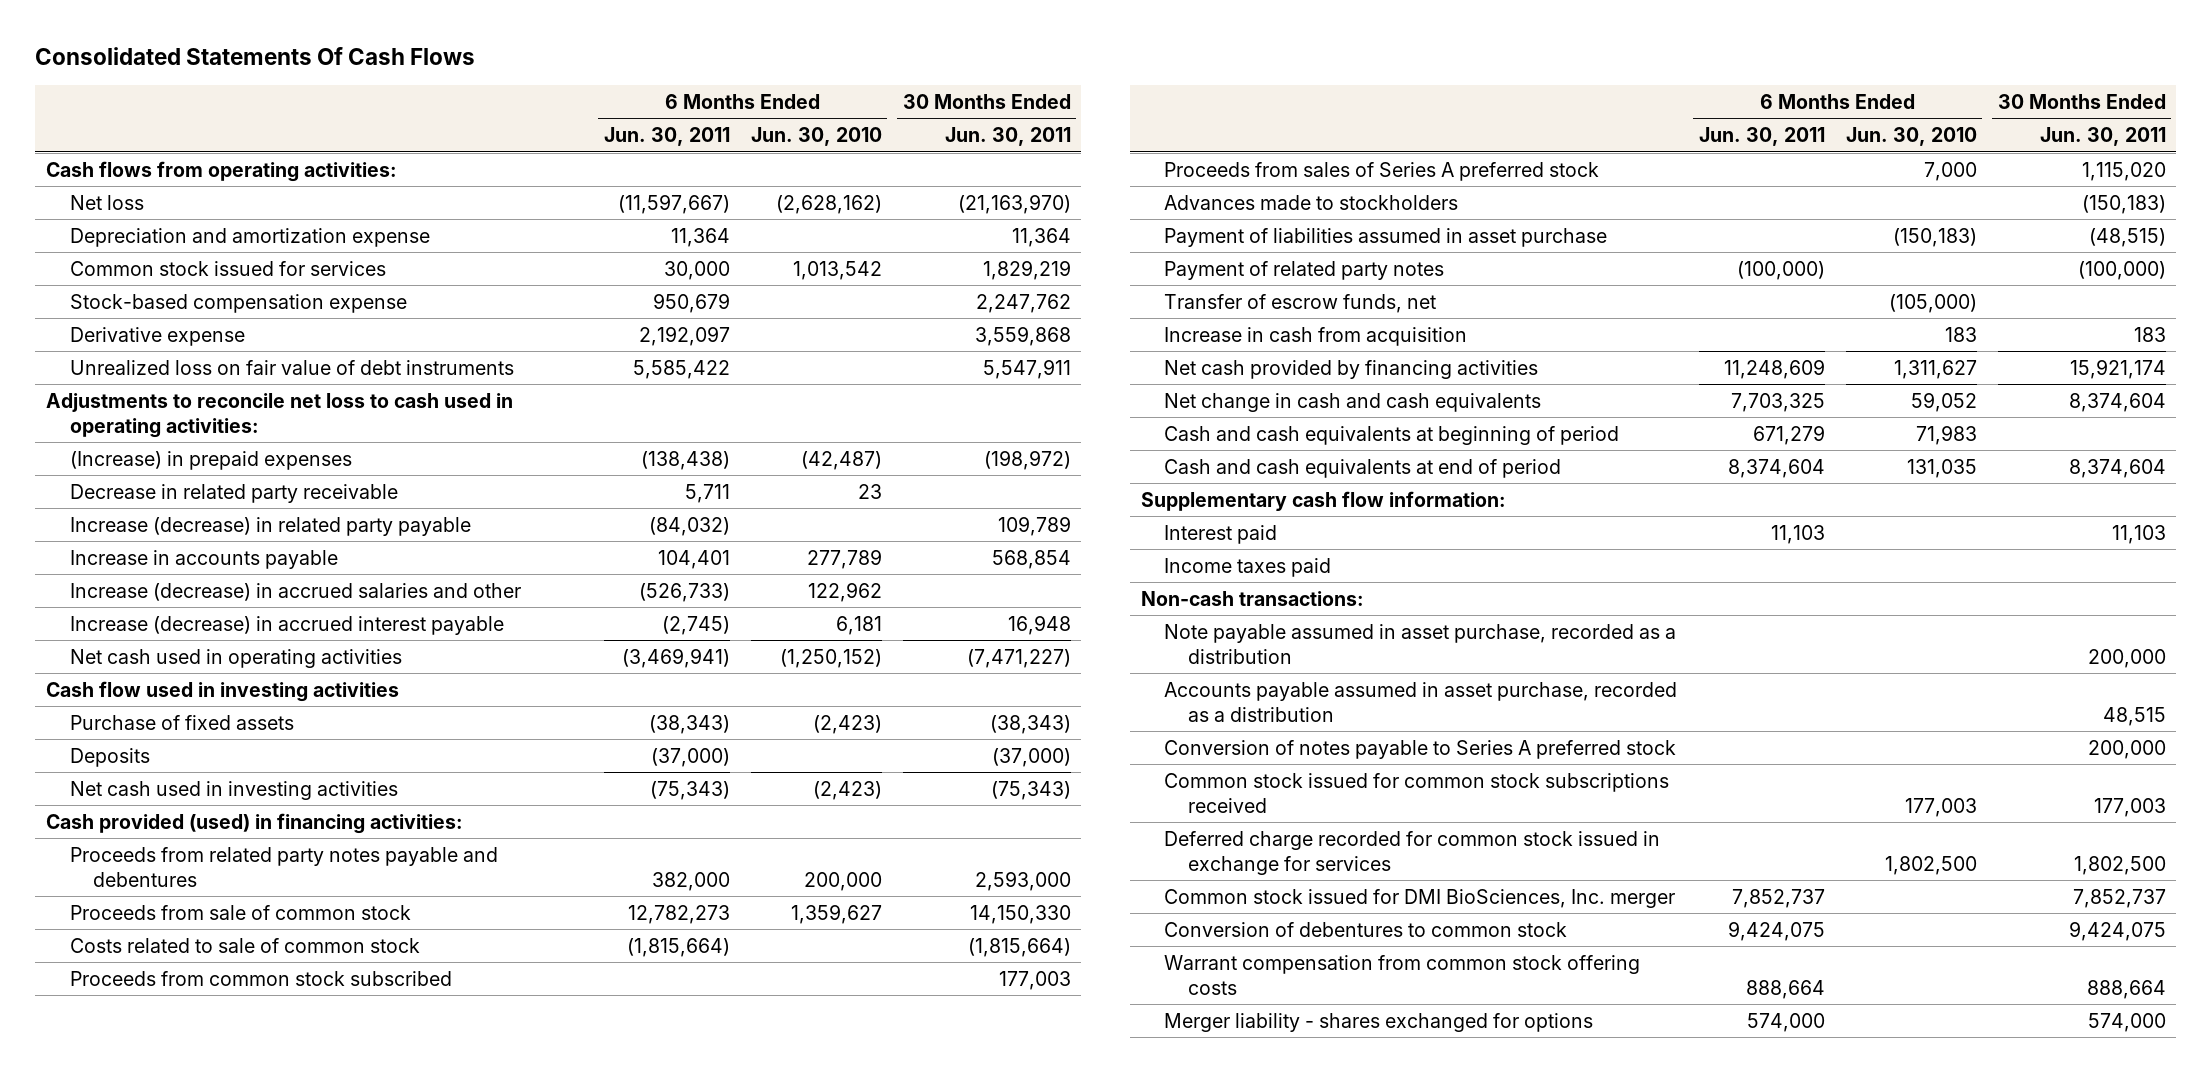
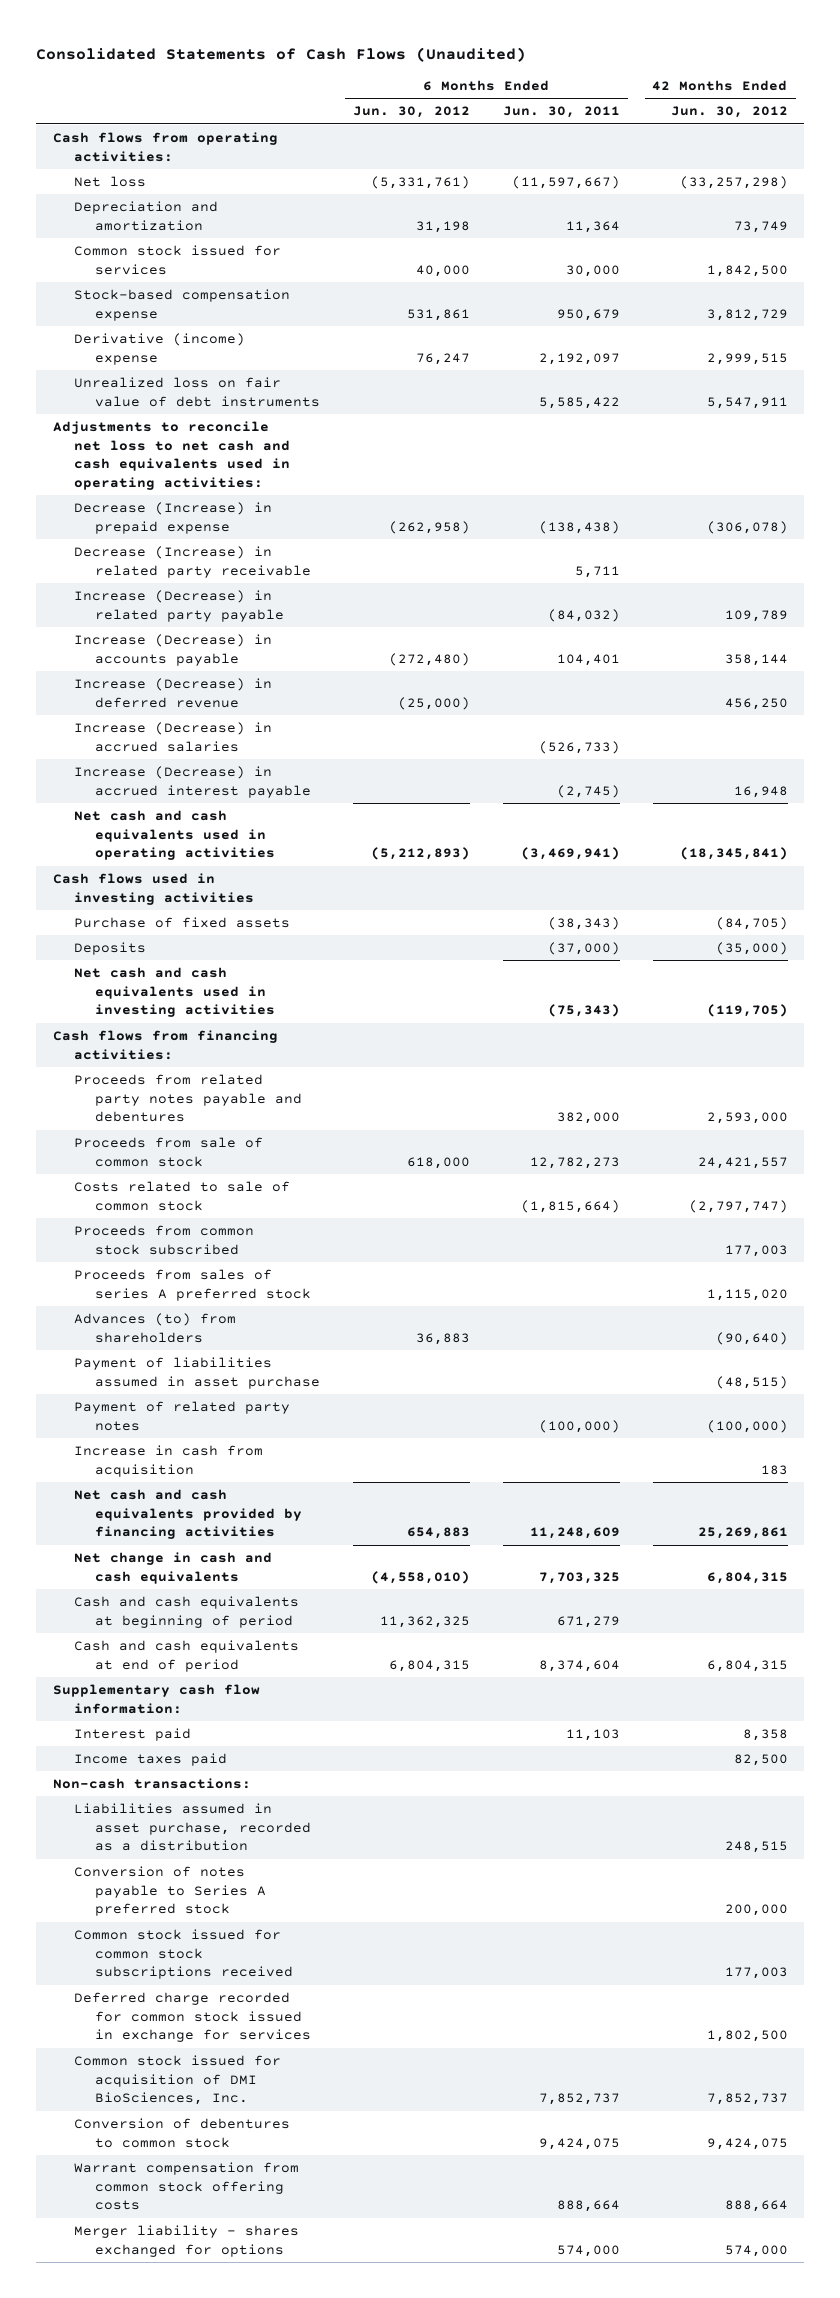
- Consolidated Statements Of Cash Flows
+ Consolidated Statements of Cash Flows (Unaudited)
- | 6 Months Ended Jun. 30, 2011 | 6 Months Ended Jun. 30, 2010 | 30 Months Ended Jun. 30, 2011
+ | 6 Months Ended Jun. 30, 2012 | 6 Months Ended Jun. 30, 2011 | 42 Months Ended Jun. 30, 2012
- Depreciation and amortization expense | 11,364 | | 11,364
+ Depreciation and amortization | 31,198 | 11,364 | 73,749
- Derivative expense | 2,192,097 | | 3,559,868
+ Derivative (income) expense | 76,247 | 2,192,097 | 2,999,515
- Adjustments to reconcile net loss to cash used in operating activities:
- (Increase) in prepaid expenses | (138,438) | (42,487) | (198,972)
- Decrease in related party receivable | 5,711 | 23 |
- Increase (decrease) in related party payable | (84,032) | | 109,789
- Increase in accounts payable | 104,401 | 277,789 | 568,854
- Increase (decrease) in accrued salaries and other | (526,733) | 122,962 |
- Increase (decrease) in accrued interest payable | (2,745) | 6,181 | 16,948
- Net cash used in operating activities | (3,469,941) | (1,250,152) | (7,471,227)
- Cash flow used in investing activities
+ Adjustments to reconcile net loss to net cash and cash equivalents used in operating activities:
+ Decrease (Increase) in prepaid expense | (262,958) | (138,438) | (306,078)
+ Decrease (Increase) in related party receivable | | 5,711 |
+ Increase (Decrease) in related party payable | | (84,032) | 109,789
+ Increase (Decrease) in accounts payable | (272,480) | 104,401 | 358,144
+ Increase (Decrease) in deferred revenue | (25,000) | | 456,250
+ Increase (Decrease) in accrued salaries | | (526,733) |
+ Increase (Decrease) in accrued interest payable | | (2,745) | 16,948
+ Net cash and cash equivalents used in operating activities | (5,212,893) | (3,469,941) | (18,345,841)
+ Cash flows used in investing activities
- Net cash used in investing activities | (75,343) | (2,423) | (75,343)
- Cash provided (used) in financing activities:
+ Net cash and cash equivalents used in investing activities | | (75,343) | (119,705)
+ Cash flows from financing activities:
- Proceeds from sales of Series A preferred stock | | 7,000 | 1,115,020
- Advances made to stockholders | | | (150,183)
+ Proceeds from sales of series A preferred stock | | | 1,115,020
+ Advances (to) from shareholders | 36,883 | | (90,640)
- Transfer of escrow funds, net | | (105,000) |
- Net cash provided by financing activities | 11,248,609 | 1,311,627 | 15,921,174
+ Net cash and cash equivalents provided by financing activities | 654,883 | 11,248,609 | 25,269,861
- Note payable assumed in asset purchase, recorded as a distribution | | | 200,000
- Accounts payable assumed in asset purchase, recorded as a distribution | | | 48,515
+ Liabilities assumed in asset purchase, recorded as a distribution | | | 248,515
- Common stock issued for DMI BioSciences, Inc. merger | 7,852,737 | | 7,852,737
+ Common stock issued for acquisition of DMI BioSciences, Inc. | | 7,852,737 | 7,852,737

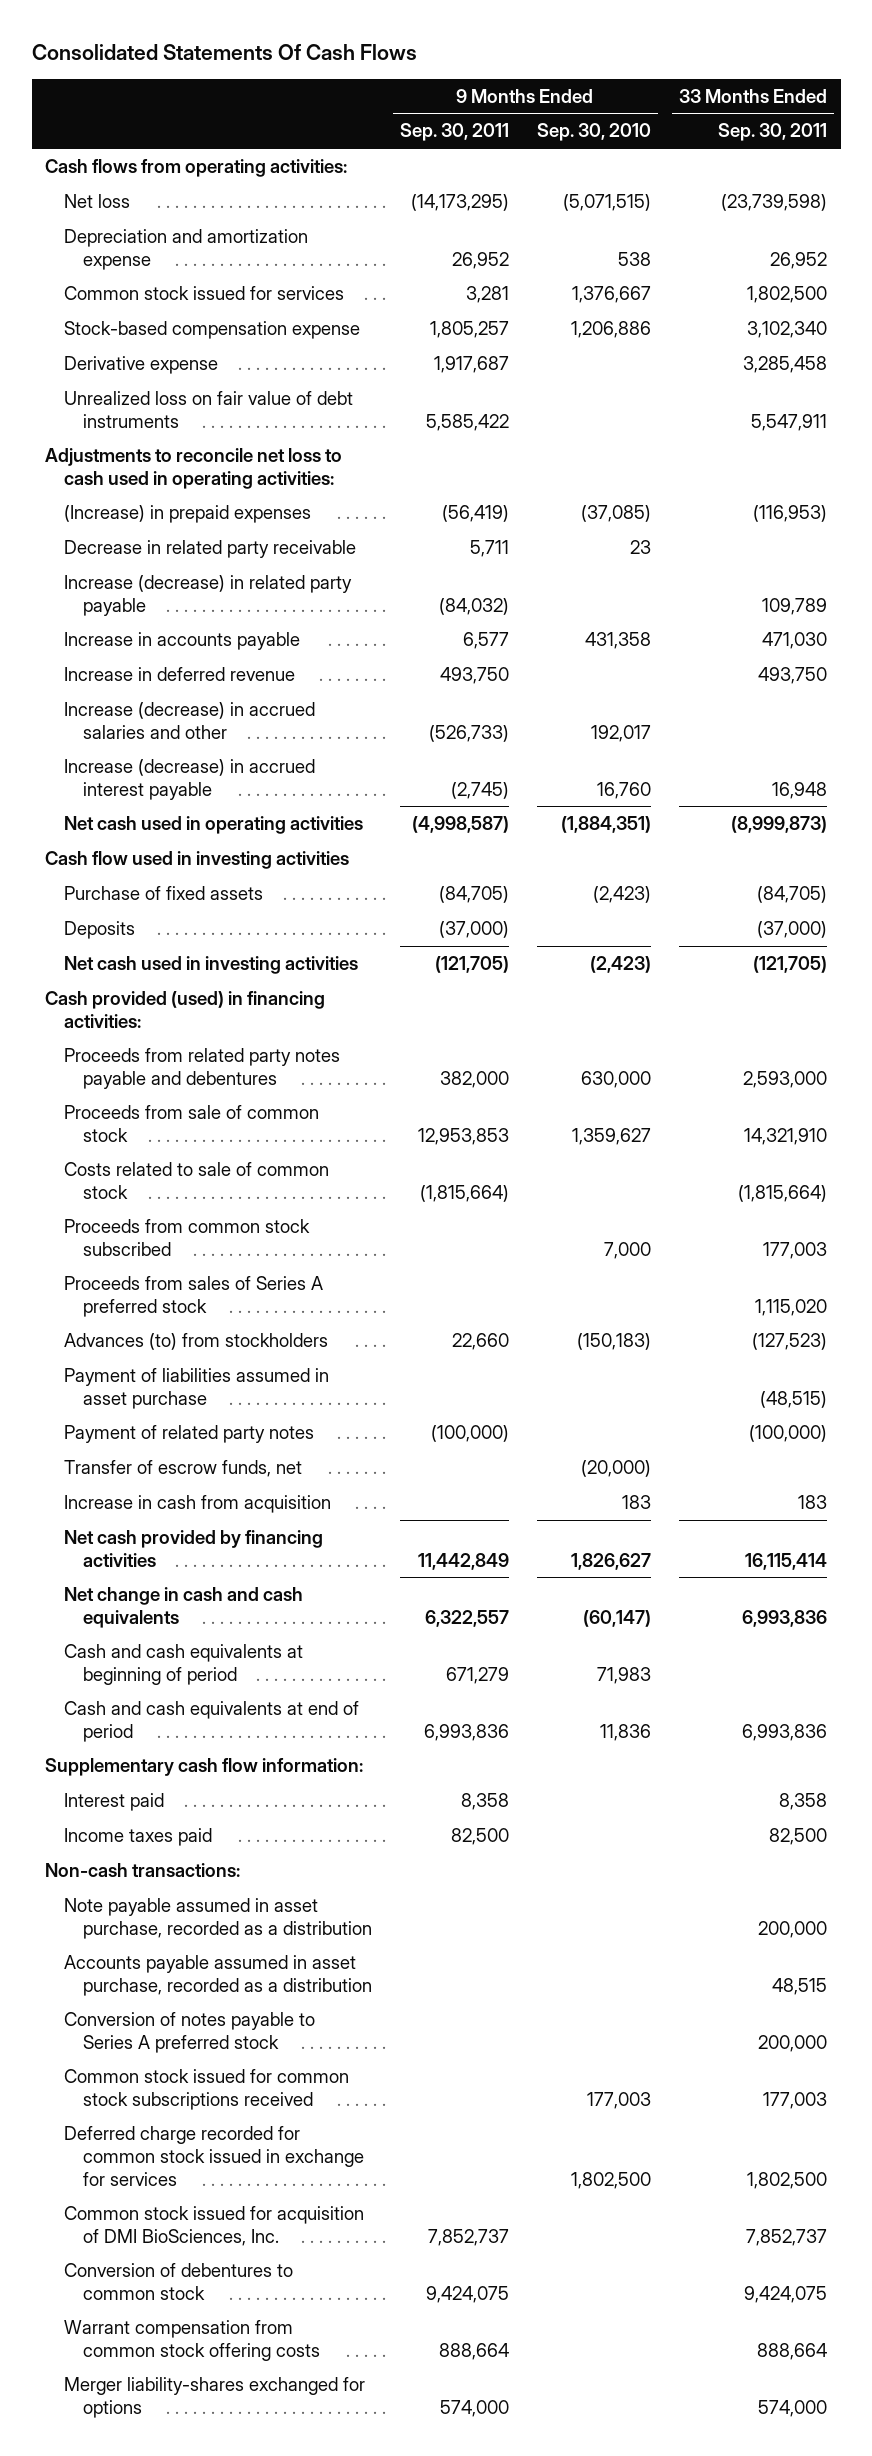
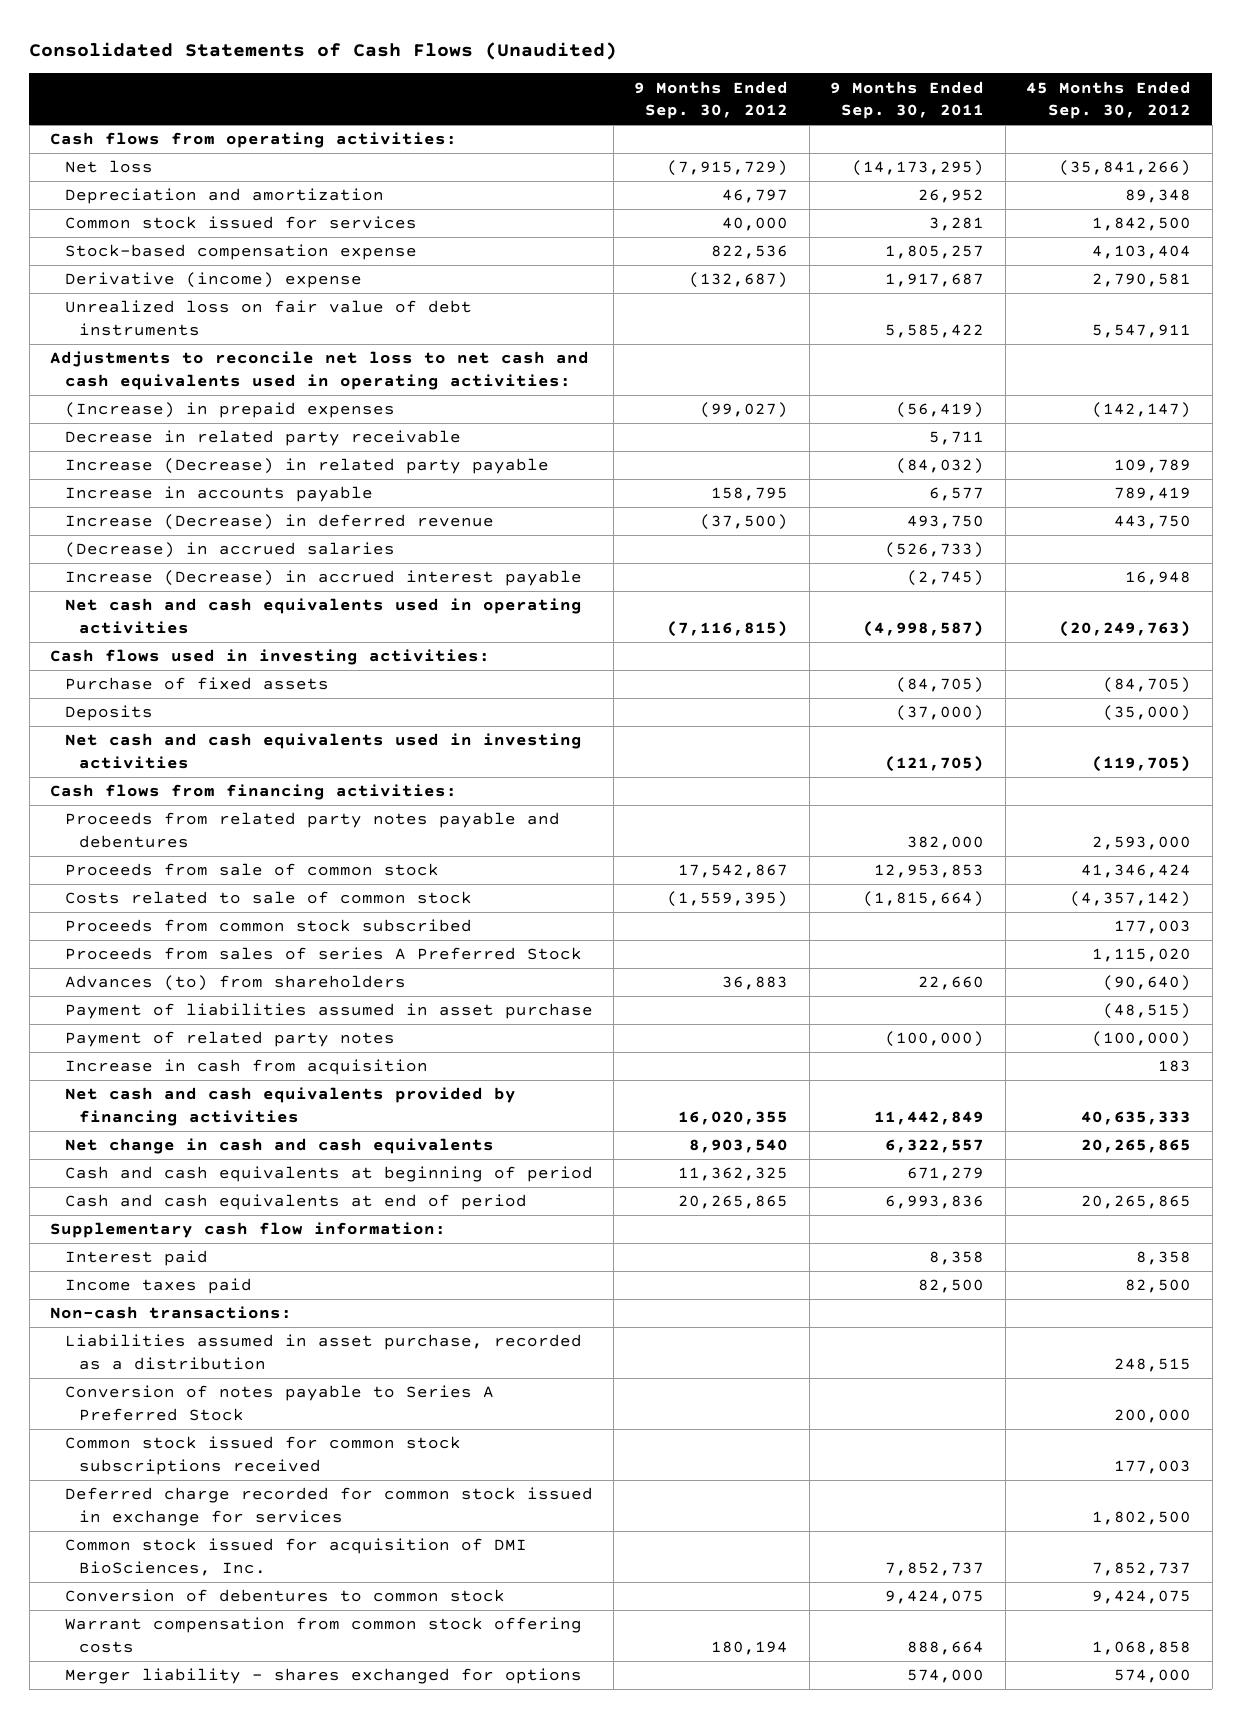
- Consolidated Statements Of Cash Flows
+ Consolidated Statements of Cash Flows (Unaudited)
- | 9 Months Ended Sep. 30, 2011 | 9 Months Ended Sep. 30, 2010 | 33 Months Ended Sep. 30, 2011
+ | 9 Months Ended Sep. 30, 2012 | 9 Months Ended Sep. 30, 2011 | 45 Months Ended Sep. 30, 2012
- Depreciation and amortization expense | 26,952 | 538 | 26,952
+ Depreciation and amortization | 46,797 | 26,952 | 89,348
- Derivative expense | 1,917,687 | | 3,285,458
+ Derivative (income) expense | (132,687) | 1,917,687 | 2,790,581
- Adjustments to reconcile net loss to cash used in operating activities:
+ Adjustments to reconcile net loss to net cash and cash equivalents used in operating activities:
- Increase (decrease) in related party payable | (84,032) | | 109,789
+ Increase (Decrease) in related party payable | | (84,032) | 109,789
- Increase in deferred revenue | 493,750 | | 493,750
- Increase (decrease) in accrued salaries and other | (526,733) | 192,017 |
- Increase (decrease) in accrued interest payable | (2,745) | 16,760 | 16,948
- Net cash used in operating activities | (4,998,587) | (1,884,351) | (8,999,873)
- Cash flow used in investing activities
+ Increase (Decrease) in deferred revenue | (37,500) | 493,750 | 443,750
+ (Decrease) in accrued salaries | | (526,733) |
+ Increase (Decrease) in accrued interest payable | | (2,745) | 16,948
+ Net cash and cash equivalents used in operating activities | (7,116,815) | (4,998,587) | (20,249,763)
+ Cash flows used in investing activities:
- Net cash used in investing activities | (121,705) | (2,423) | (121,705)
- Cash provided (used) in financing activities:
+ Net cash and cash equivalents used in investing activities | | (121,705) | (119,705)
+ Cash flows from financing activities:
- Proceeds from sales of Series A preferred stock | | | 1,115,020
- Advances (to) from stockholders | 22,660 | (150,183) | (127,523)
+ Proceeds from sales of series A Preferred Stock | | | 1,115,020
+ Advances (to) from shareholders | 36,883 | 22,660 | (90,640)
- Transfer of escrow funds, net | | (20,000) |
- Net cash provided by financing activities | 11,442,849 | 1,826,627 | 16,115,414
+ Net cash and cash equivalents provided by financing activities | 16,020,355 | 11,442,849 | 40,635,333
- Note payable assumed in asset purchase, recorded as a distribution | | | 200,000
- Accounts payable assumed in asset purchase, recorded as a distribution | | | 48,515
- Conversion of notes payable to Series A preferred stock | | | 200,000
+ Liabilities assumed in asset purchase, recorded as a distribution | | | 248,515
+ Conversion of notes payable to Series A Preferred Stock | | | 200,000
- Merger liability-shares exchanged for options | 574,000 | | 574,000
+ Merger liability - shares exchanged for options | | 574,000 | 574,000

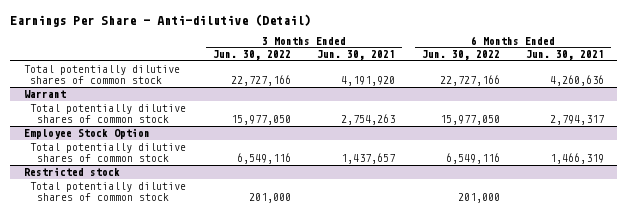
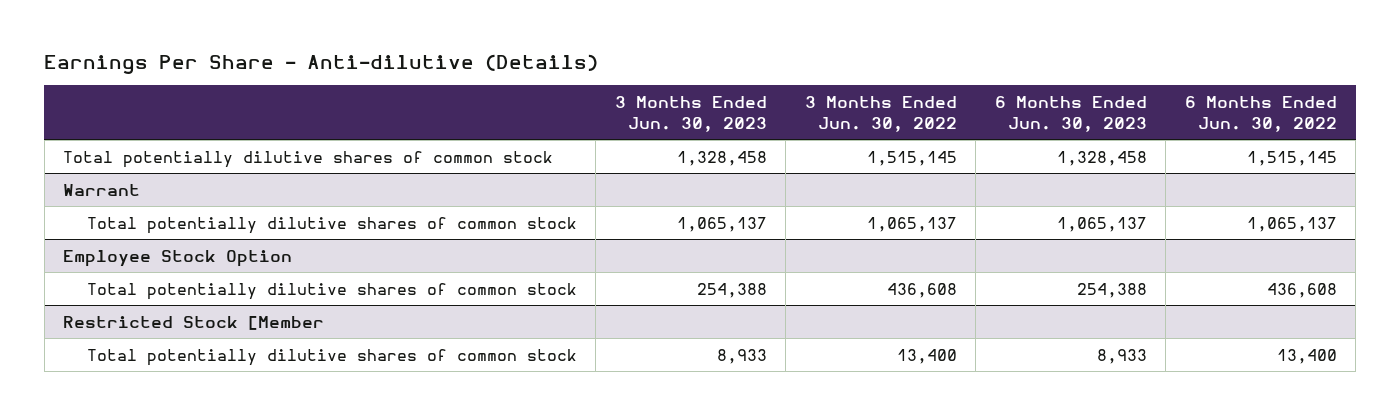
- Earnings Per Share - Anti-dilutive (Detail)
+ Earnings Per Share - Anti-dilutive (Details)
- | 3 Months Ended Jun. 30, 2022 | 3 Months Ended Jun. 30, 2021 | 6 Months Ended Jun. 30, 2022 | 6 Months Ended Jun. 30, 2021
+ | 3 Months Ended Jun. 30, 2023 | 3 Months Ended Jun. 30, 2022 | 6 Months Ended Jun. 30, 2023 | 6 Months Ended Jun. 30, 2022
- Total potentially dilutive shares of common stock | 22,727,166 | 4,191,920 | 22,727,166 | 4,260,636
+ Total potentially dilutive shares of common stock | 1,328,458 | 1,515,145 | 1,328,458 | 1,515,145
@ Warrant
- Total potentially dilutive shares of common stock | 15,977,050 | 2,754,263 | 15,977,050 | 2,794,317
+ Total potentially dilutive shares of common stock | 1,065,137 | 1,065,137 | 1,065,137 | 1,065,137
@ Employee Stock Option
- Total potentially dilutive shares of common stock | 6,549,116 | 1,437,657 | 6,549,116 | 1,466,319
- Restricted stock
- Total potentially dilutive shares of common stock | 201,000 | | 201,000 |
@ Employee Stock Option
+ Total potentially dilutive shares of common stock | 254,388 | 436,608 | 254,388 | 436,608
+ Restricted Stock [Member
+ Total potentially dilutive shares of common stock | 8,933 | 13,400 | 8,933 | 13,400

